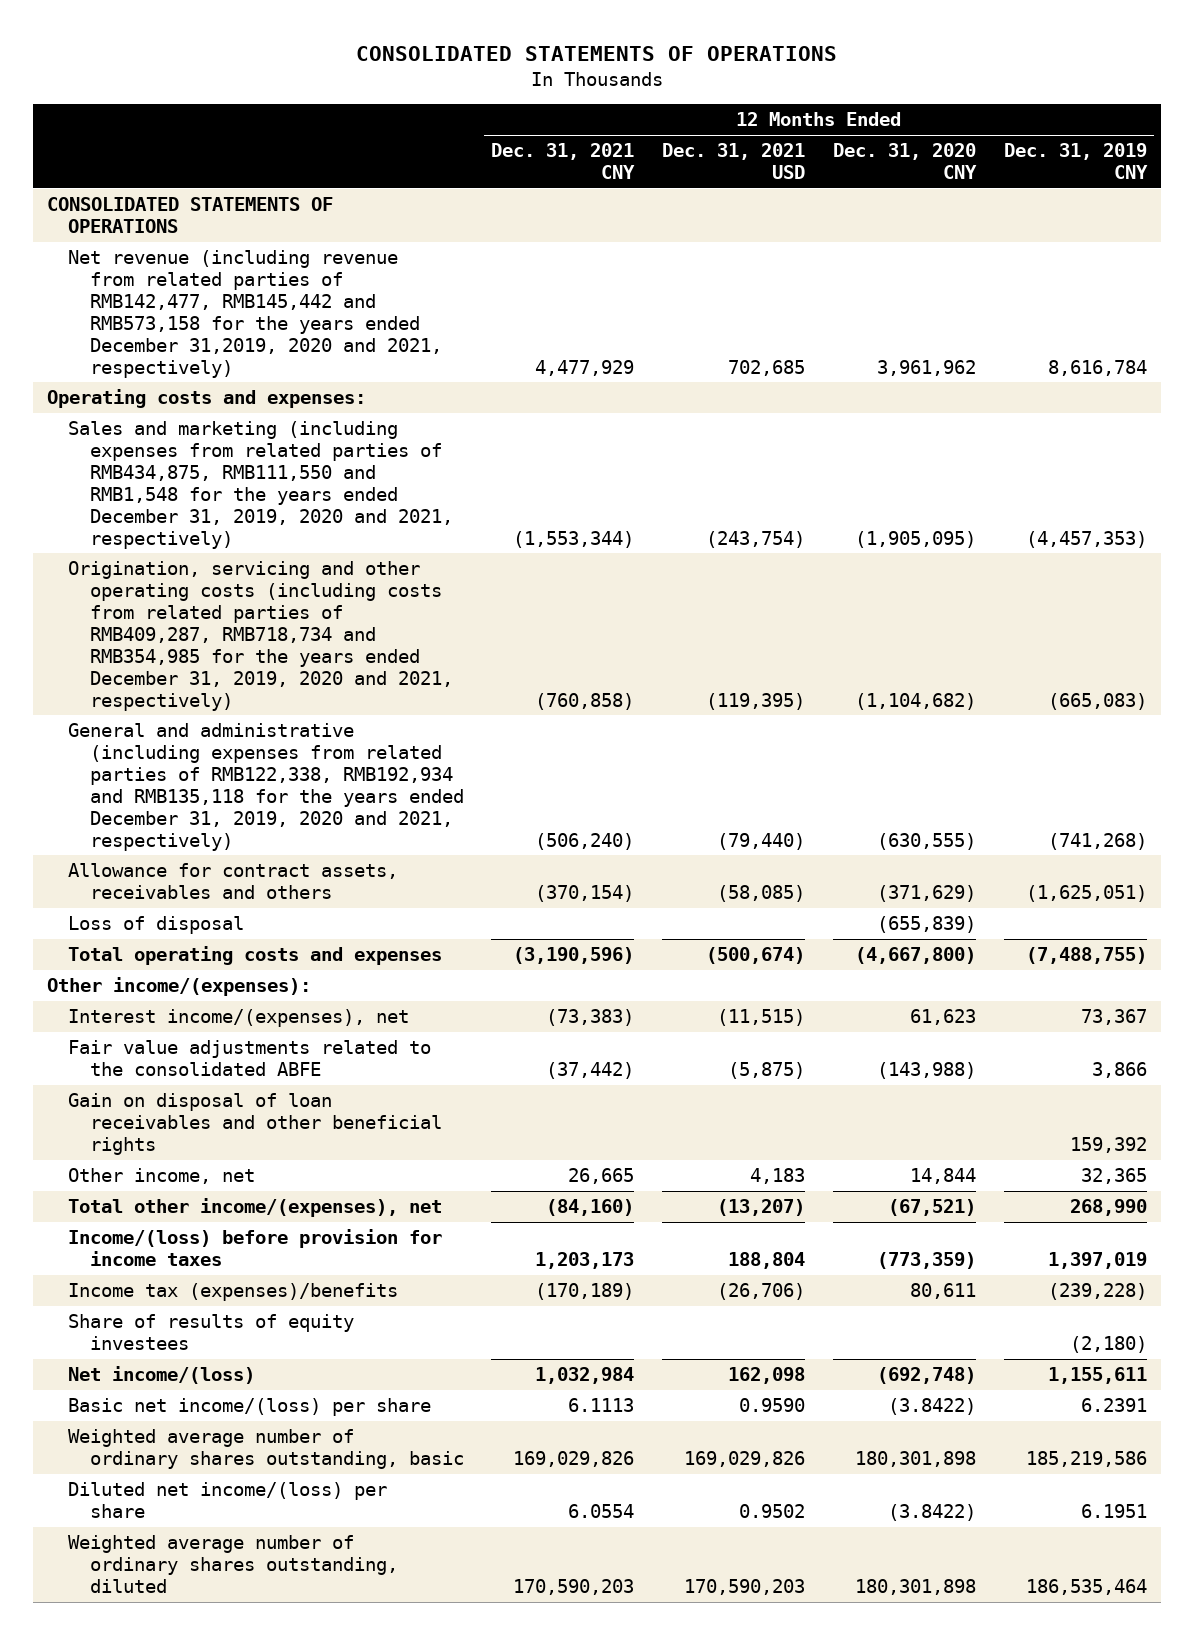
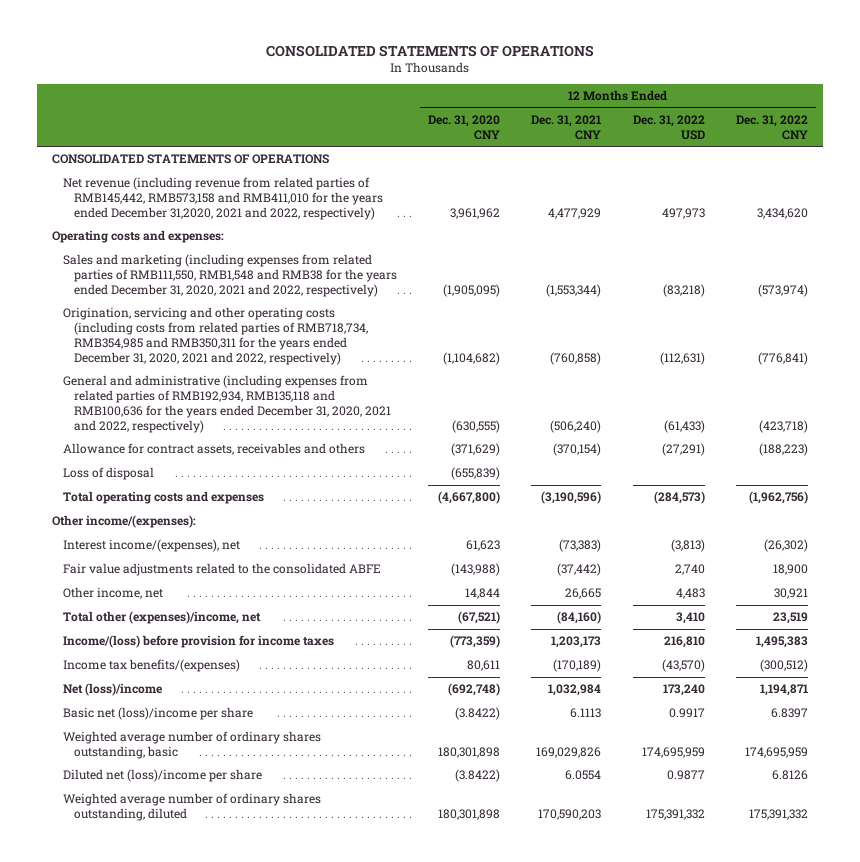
- | 12 Months Ended Dec. 31, 2021 CNY | 12 Months Ended Dec. 31, 2021 USD | 12 Months Ended Dec. 31, 2020 CNY | 12 Months Ended Dec. 31, 2019 CNY
+ | 12 Months Ended Dec. 31, 2020 CNY | 12 Months Ended Dec. 31, 2021 CNY | 12 Months Ended Dec. 31, 2022 USD | 12 Months Ended Dec. 31, 2022 CNY
- Net revenue (including revenue from related parties of RMB142,477, RMB145,442 and RMB573,158 for the years ended December 31,2019, 2020 and 2021, respectively) | 4,477,929 | 702,685 | 3,961,962 | 8,616,784
+ Net revenue (including revenue from related parties of RMB145,442, RMB573,158 and RMB411,010 for the years ended December 31,2020, 2021 and 2022, respectively) | 3,961,962 | 4,477,929 | 497,973 | 3,434,620
- Sales and marketing (including expenses from related parties of RMB434,875, RMB111,550 and RMB1,548 for the years ended December 31, 2019, 2020 and 2021, respectively) | (1,553,344) | (243,754) | (1,905,095) | (4,457,353)
- Origination, servicing and other operating costs (including costs from related parties of RMB409,287, RMB718,734 and RMB354,985 for the years ended December 31, 2019, 2020 and 2021, respectively) | (760,858) | (119,395) | (1,104,682) | (665,083)
- General and administrative (including expenses from related parties of RMB122,338, RMB192,934 and RMB135,118 for the years ended December 31, 2019, 2020 and 2021, respectively) | (506,240) | (79,440) | (630,555) | (741,268)
+ Sales and marketing (including expenses from related parties of RMB111,550, RMB1,548 and RMB38 for the years ended December 31, 2020, 2021 and 2022, respectively) | (1,905,095) | (1,553,344) | (83,218) | (573,974)
+ Origination, servicing and other operating costs (including costs from related parties of RMB718,734, RMB354,985 and RMB350,311 for the years ended December 31, 2020, 2021 and 2022, respectively) | (1,104,682) | (760,858) | (112,631) | (776,841)
+ General and administrative (including expenses from related parties of RMB192,934, RMB135,118 and RMB100,636 for the years ended December 31, 2020, 2021 and 2022, respectively) | (630,555) | (506,240) | (61,433) | (423,718)
- Gain on disposal of loan receivables and other beneficial rights | | | | 159,392
- Total other income/(expenses), net | (84,160) | (13,207) | (67,521) | 268,990
+ Total other (expenses)/income, net | (67,521) | (84,160) | 3,410 | 23,519
- Income tax (expenses)/benefits | (170,189) | (26,706) | 80,611 | (239,228)
- Share of results of equity investees | | | | (2,180)
- Net income/(loss) | 1,032,984 | 162,098 | (692,748) | 1,155,611
- Basic net income/(loss) per share | 6.1113 | 0.9590 | (3.8422) | 6.2391
+ Income tax benefits/(expenses) | 80,611 | (170,189) | (43,570) | (300,512)
+ Net (loss)/income | (692,748) | 1,032,984 | 173,240 | 1,194,871
+ Basic net (loss)/income per share | (3.8422) | 6.1113 | 0.9917 | 6.8397
- Diluted net income/(loss) per share | 6.0554 | 0.9502 | (3.8422) | 6.1951
+ Diluted net (loss)/income per share | (3.8422) | 6.0554 | 0.9877 | 6.8126

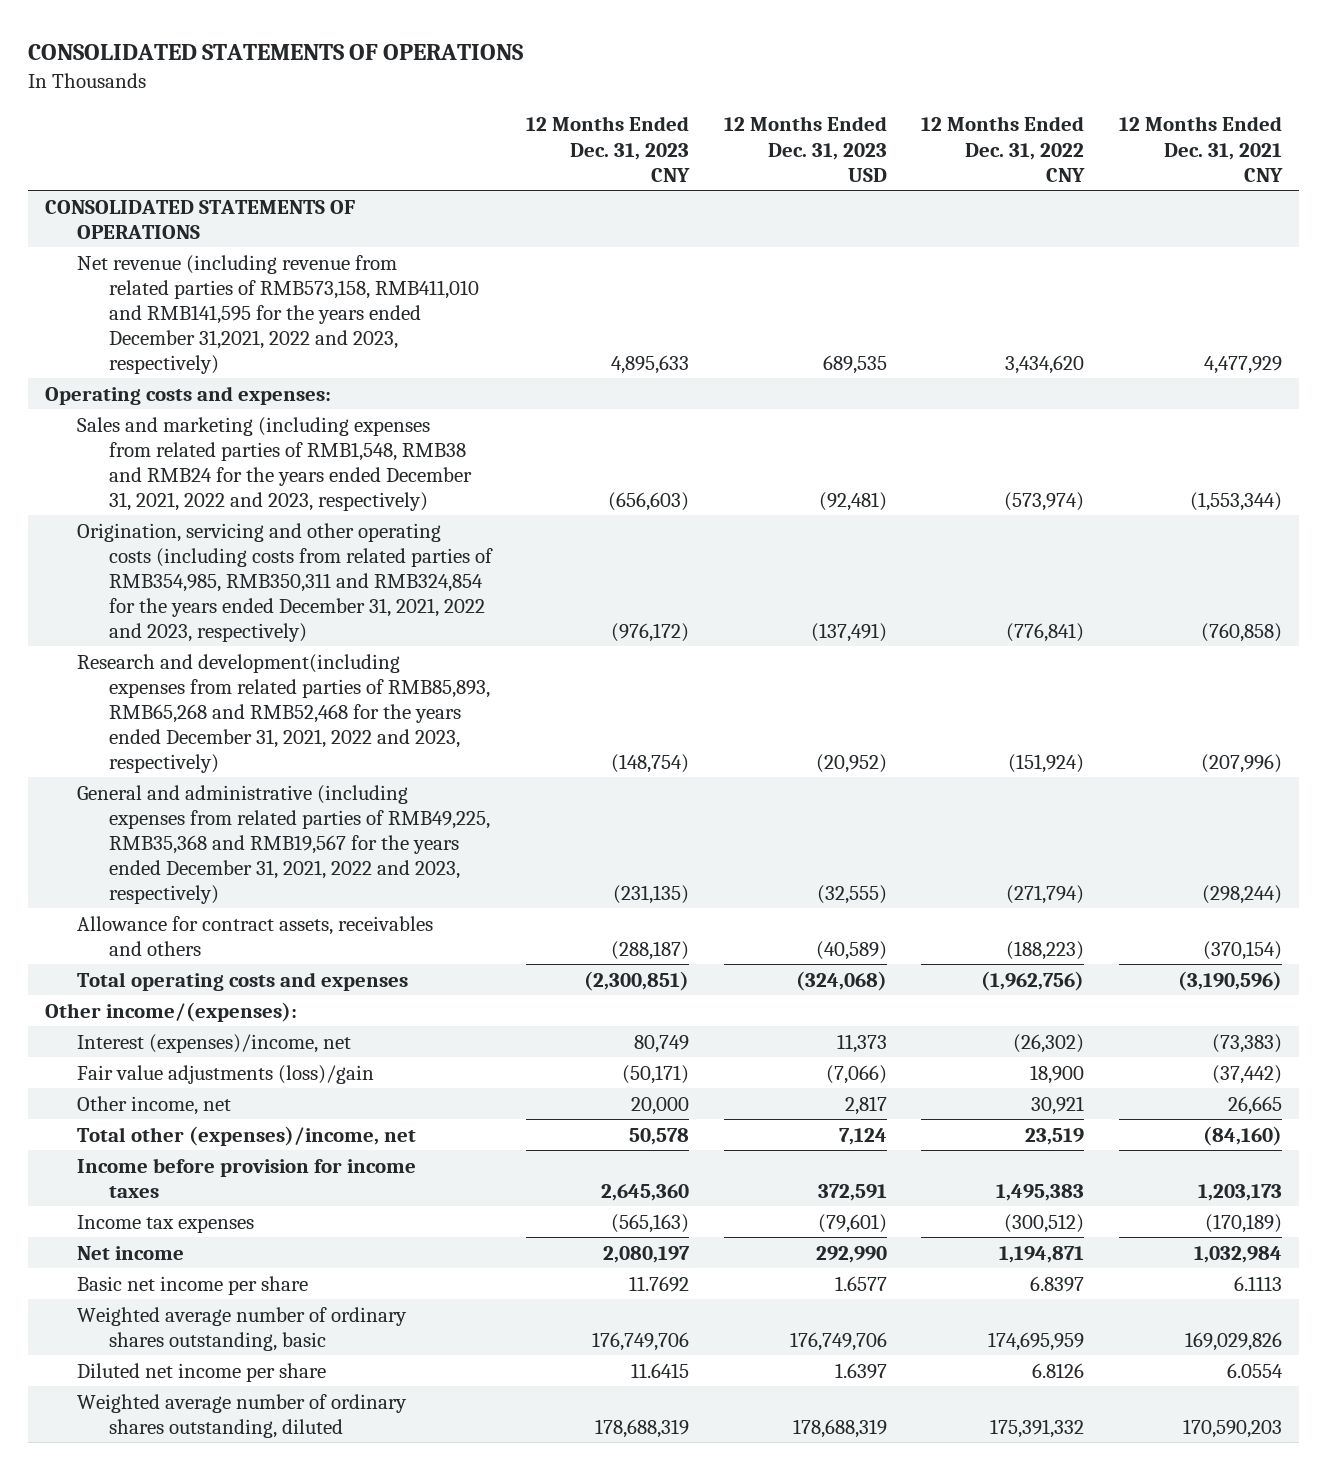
- | 12 Months Ended Dec. 31, 2020 CNY | 12 Months Ended Dec. 31, 2021 CNY | 12 Months Ended Dec. 31, 2022 USD | 12 Months Ended Dec. 31, 2022 CNY
+ | 12 Months Ended Dec. 31, 2023 CNY | 12 Months Ended Dec. 31, 2023 USD | 12 Months Ended Dec. 31, 2022 CNY | 12 Months Ended Dec. 31, 2021 CNY
- Net revenue (including revenue from related parties of RMB145,442, RMB573,158 and RMB411,010 for the years ended December 31,2020, 2021 and 2022, respectively) | 3,961,962 | 4,477,929 | 497,973 | 3,434,620
+ Net revenue (including revenue from related parties of RMB573,158, RMB411,010 and RMB141,595 for the years ended December 31,2021, 2022 and 2023, respectively) | 4,895,633 | 689,535 | 3,434,620 | 4,477,929
- Sales and marketing (including expenses from related parties of RMB111,550, RMB1,548 and RMB38 for the years ended December 31, 2020, 2021 and 2022, respectively) | (1,905,095) | (1,553,344) | (83,218) | (573,974)
- Origination, servicing and other operating costs (including costs from related parties of RMB718,734, RMB354,985 and RMB350,311 for the years ended December 31, 2020, 2021 and 2022, respectively) | (1,104,682) | (760,858) | (112,631) | (776,841)
- General and administrative (including expenses from related parties of RMB192,934, RMB135,118 and RMB100,636 for the years ended December 31, 2020, 2021 and 2022, respectively) | (630,555) | (506,240) | (61,433) | (423,718)
+ Sales and marketing (including expenses from related parties of RMB1,548, RMB38 and RMB24 for the years ended December 31, 2021, 2022 and 2023, respectively) | (656,603) | (92,481) | (573,974) | (1,553,344)
+ Origination, servicing and other operating costs (including costs from related parties of RMB354,985, RMB350,311 and RMB324,854 for the years ended December 31, 2021, 2022 and 2023, respectively) | (976,172) | (137,491) | (776,841) | (760,858)
+ Research and development(including expenses from related parties of RMB85,893, RMB65,268 and RMB52,468 for the years ended December 31, 2021, 2022 and 2023, respectively) | (148,754) | (20,952) | (151,924) | (207,996)
+ General and administrative (including expenses from related parties of RMB49,225, RMB35,368 and RMB19,567 for the years ended December 31, 2021, 2022 and 2023, respectively) | (231,135) | (32,555) | (271,794) | (298,244)
- Loss of disposal | (655,839) | | |
- Interest income/(expenses), net | 61,623 | (73,383) | (3,813) | (26,302)
- Fair value adjustments related to the consolidated ABFE | (143,988) | (37,442) | 2,740 | 18,900
+ Interest (expenses)/income, net | 80,749 | 11,373 | (26,302) | (73,383)
+ Fair value adjustments (loss)/gain | (50,171) | (7,066) | 18,900 | (37,442)
- Income/(loss) before provision for income taxes | (773,359) | 1,203,173 | 216,810 | 1,495,383
- Income tax benefits/(expenses) | 80,611 | (170,189) | (43,570) | (300,512)
- Net (loss)/income | (692,748) | 1,032,984 | 173,240 | 1,194,871
- Basic net (loss)/income per share | (3.8422) | 6.1113 | 0.9917 | 6.8397
+ Income before provision for income taxes | 2,645,360 | 372,591 | 1,495,383 | 1,203,173
+ Income tax expenses | (565,163) | (79,601) | (300,512) | (170,189)
+ Net income | 2,080,197 | 292,990 | 1,194,871 | 1,032,984
+ Basic net income per share | 11.7692 | 1.6577 | 6.8397 | 6.1113
- Diluted net (loss)/income per share | (3.8422) | 6.0554 | 0.9877 | 6.8126
+ Diluted net income per share | 11.6415 | 1.6397 | 6.8126 | 6.0554

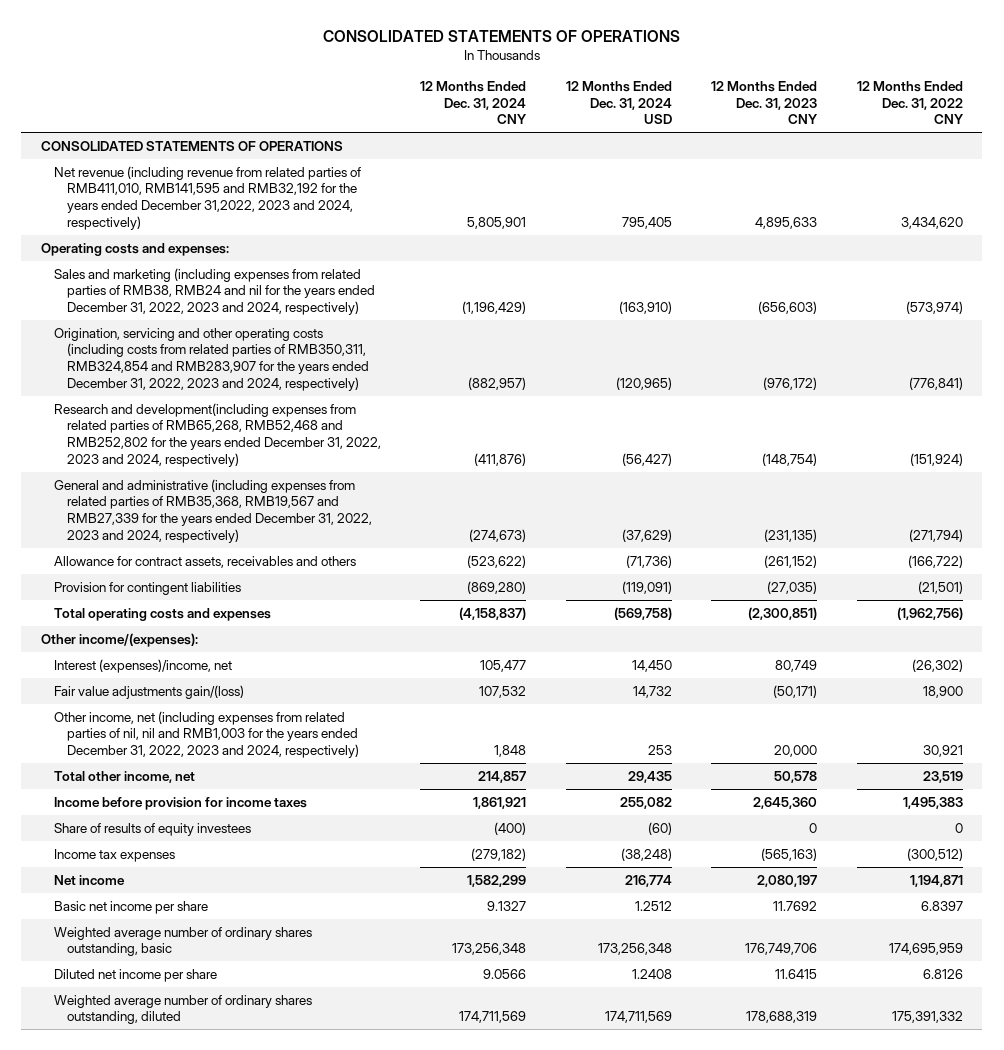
- | 12 Months Ended Dec. 31, 2023 CNY | 12 Months Ended Dec. 31, 2023 USD | 12 Months Ended Dec. 31, 2022 CNY | 12 Months Ended Dec. 31, 2021 CNY
+ | 12 Months Ended Dec. 31, 2024 CNY | 12 Months Ended Dec. 31, 2024 USD | 12 Months Ended Dec. 31, 2023 CNY | 12 Months Ended Dec. 31, 2022 CNY
- Net revenue (including revenue from related parties of RMB573,158, RMB411,010 and RMB141,595 for the years ended December 31,2021, 2022 and 2023, respectively) | 4,895,633 | 689,535 | 3,434,620 | 4,477,929
+ Net revenue (including revenue from related parties of RMB411,010, RMB141,595 and RMB32,192 for the years ended December 31,2022, 2023 and 2024, respectively) | 5,805,901 | 795,405 | 4,895,633 | 3,434,620
- Sales and marketing (including expenses from related parties of RMB1,548, RMB38 and RMB24 for the years ended December 31, 2021, 2022 and 2023, respectively) | (656,603) | (92,481) | (573,974) | (1,553,344)
- Origination, servicing and other operating costs (including costs from related parties of RMB354,985, RMB350,311 and RMB324,854 for the years ended December 31, 2021, 2022 and 2023, respectively) | (976,172) | (137,491) | (776,841) | (760,858)
- Research and development(including expenses from related parties of RMB85,893, RMB65,268 and RMB52,468 for the years ended December 31, 2021, 2022 and 2023, respectively) | (148,754) | (20,952) | (151,924) | (207,996)
- General and administrative (including expenses from related parties of RMB49,225, RMB35,368 and RMB19,567 for the years ended December 31, 2021, 2022 and 2023, respectively) | (231,135) | (32,555) | (271,794) | (298,244)
- Allowance for contract assets, receivables and others | (288,187) | (40,589) | (188,223) | (370,154)
+ Sales and marketing (including expenses from related parties of RMB38, RMB24 and nil for the years ended December 31, 2022, 2023 and 2024, respectively) | (1,196,429) | (163,910) | (656,603) | (573,974)
+ Origination, servicing and other operating costs (including costs from related parties of RMB350,311, RMB324,854 and RMB283,907 for the years ended December 31, 2022, 2023 and 2024, respectively) | (882,957) | (120,965) | (976,172) | (776,841)
+ Research and development(including expenses from related parties of RMB65,268, RMB52,468 and RMB252,802 for the years ended December 31, 2022, 2023 and 2024, respectively) | (411,876) | (56,427) | (148,754) | (151,924)
+ General and administrative (including expenses from related parties of RMB35,368, RMB19,567 and RMB27,339 for the years ended December 31, 2022, 2023 and 2024, respectively) | (274,673) | (37,629) | (231,135) | (271,794)
+ Allowance for contract assets, receivables and others | (523,622) | (71,736) | (261,152) | (166,722)
+ Provision for contingent liabilities | (869,280) | (119,091) | (27,035) | (21,501)
- Fair value adjustments (loss)/gain | (50,171) | (7,066) | 18,900 | (37,442)
- Other income, net | 20,000 | 2,817 | 30,921 | 26,665
- Total other (expenses)/income, net | 50,578 | 7,124 | 23,519 | (84,160)
+ Fair value adjustments gain/(loss) | 107,532 | 14,732 | (50,171) | 18,900
+ Other income, net (including expenses from related parties of nil, nil and RMB1,003 for the years ended December 31, 2022, 2023 and 2024, respectively) | 1,848 | 253 | 20,000 | 30,921
+ Total other income, net | 214,857 | 29,435 | 50,578 | 23,519
+ Share of results of equity investees | (400) | (60) | 0 | 0

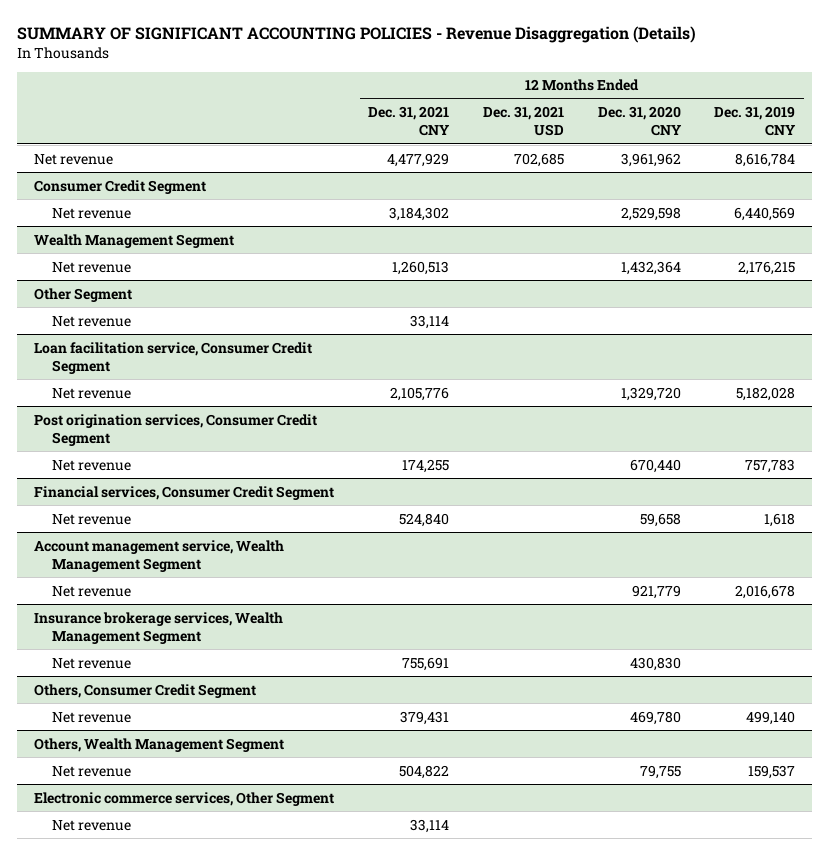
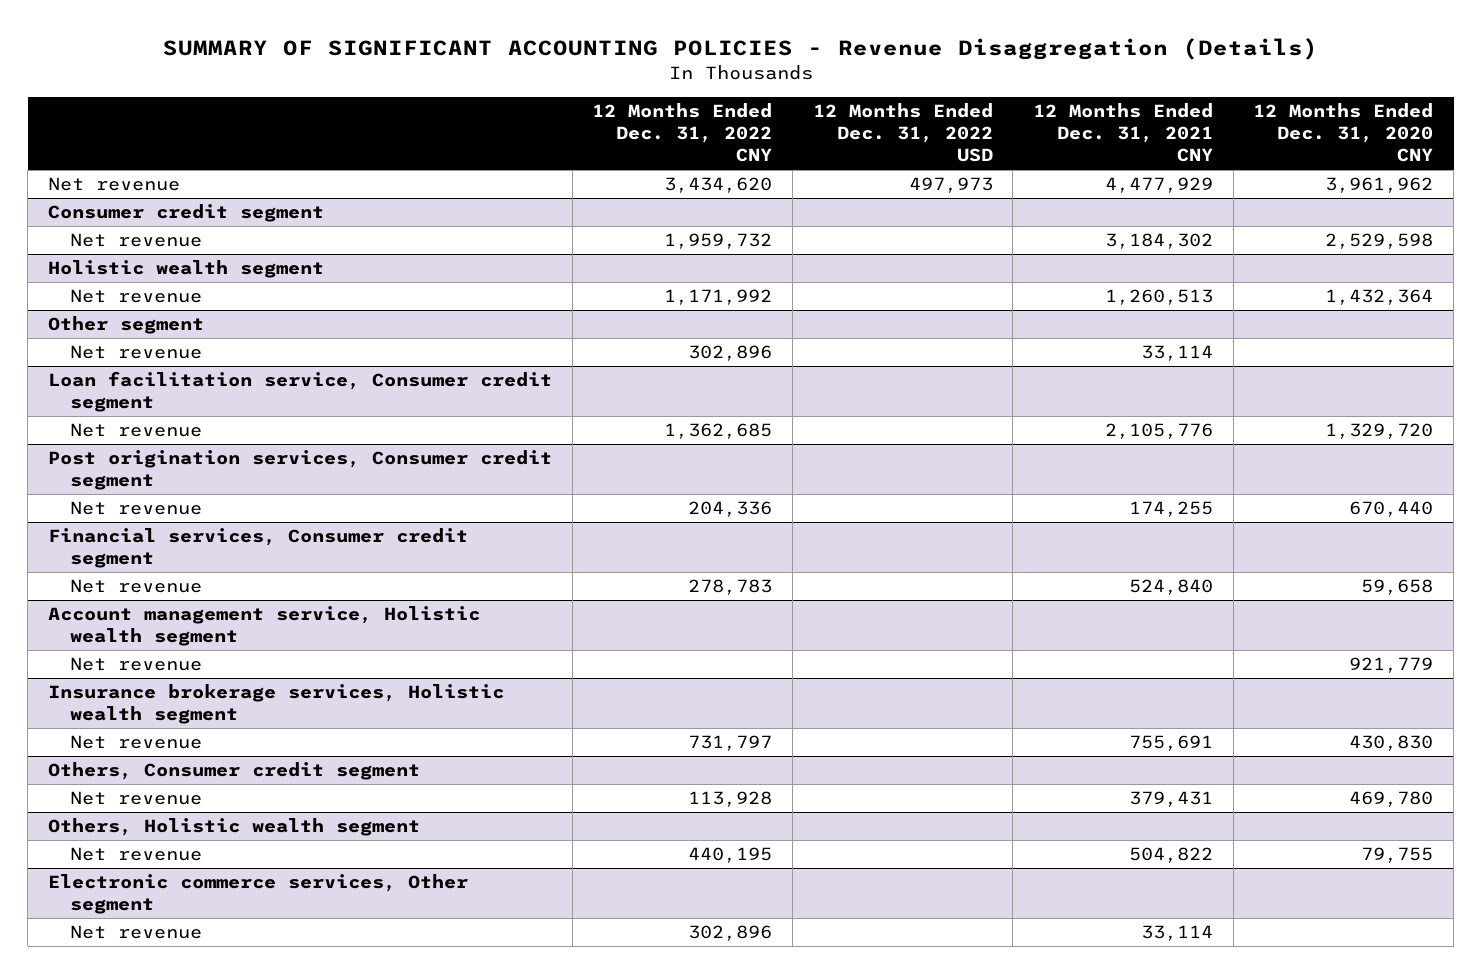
- | 12 Months Ended Dec. 31, 2021 CNY | 12 Months Ended Dec. 31, 2021 USD | 12 Months Ended Dec. 31, 2020 CNY | 12 Months Ended Dec. 31, 2019 CNY
+ | 12 Months Ended Dec. 31, 2022 CNY | 12 Months Ended Dec. 31, 2022 USD | 12 Months Ended Dec. 31, 2021 CNY | 12 Months Ended Dec. 31, 2020 CNY
- Consumer Credit Segment
+ Consumer credit segment
- Wealth Management Segment
+ Holistic wealth segment
- Other Segment
+ Other segment
- Loan facilitation service, Consumer Credit Segment
+ Loan facilitation service, Consumer credit segment
- Post origination services, Consumer Credit Segment
+ Post origination services, Consumer credit segment
- Financial services, Consumer Credit Segment
+ Financial services, Consumer credit segment
- Account management service, Wealth Management Segment
+ Account management service, Holistic wealth segment
- Insurance brokerage services, Wealth Management Segment
+ Insurance brokerage services, Holistic wealth segment
- Others, Consumer Credit Segment
+ Others, Consumer credit segment
- Others, Wealth Management Segment
+ Others, Holistic wealth segment
- Electronic commerce services, Other Segment
+ Electronic commerce services, Other segment

